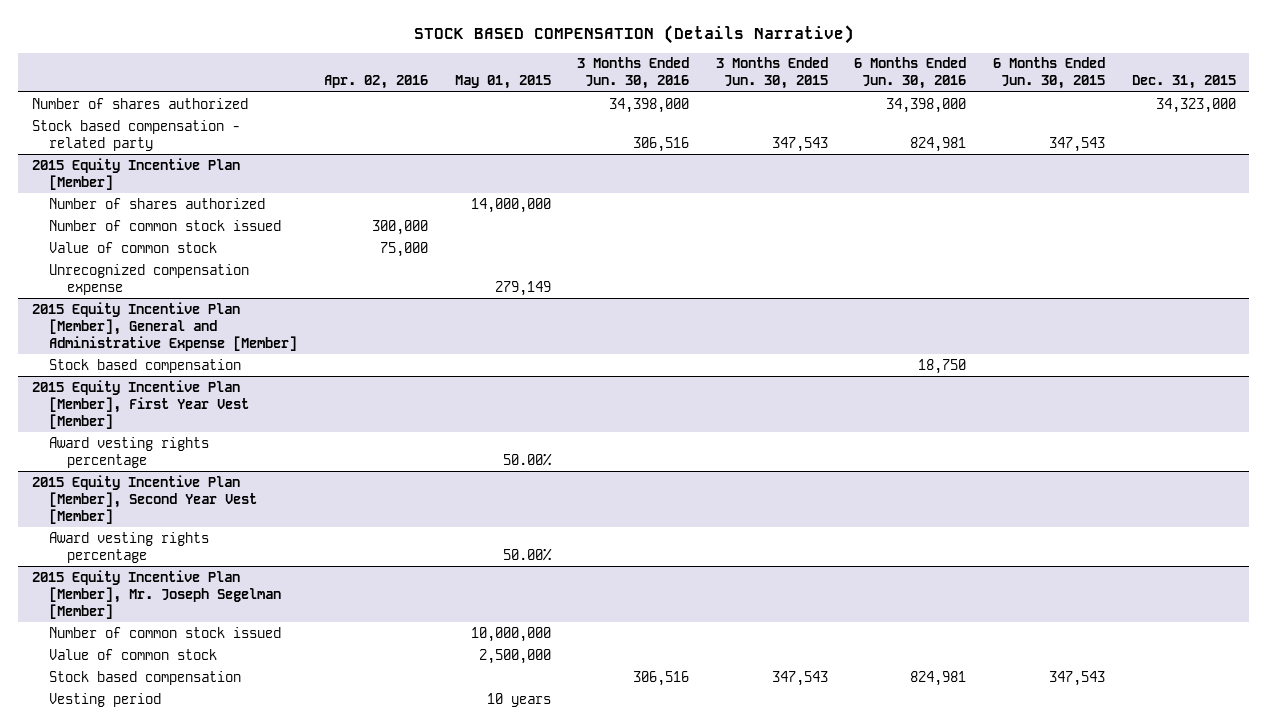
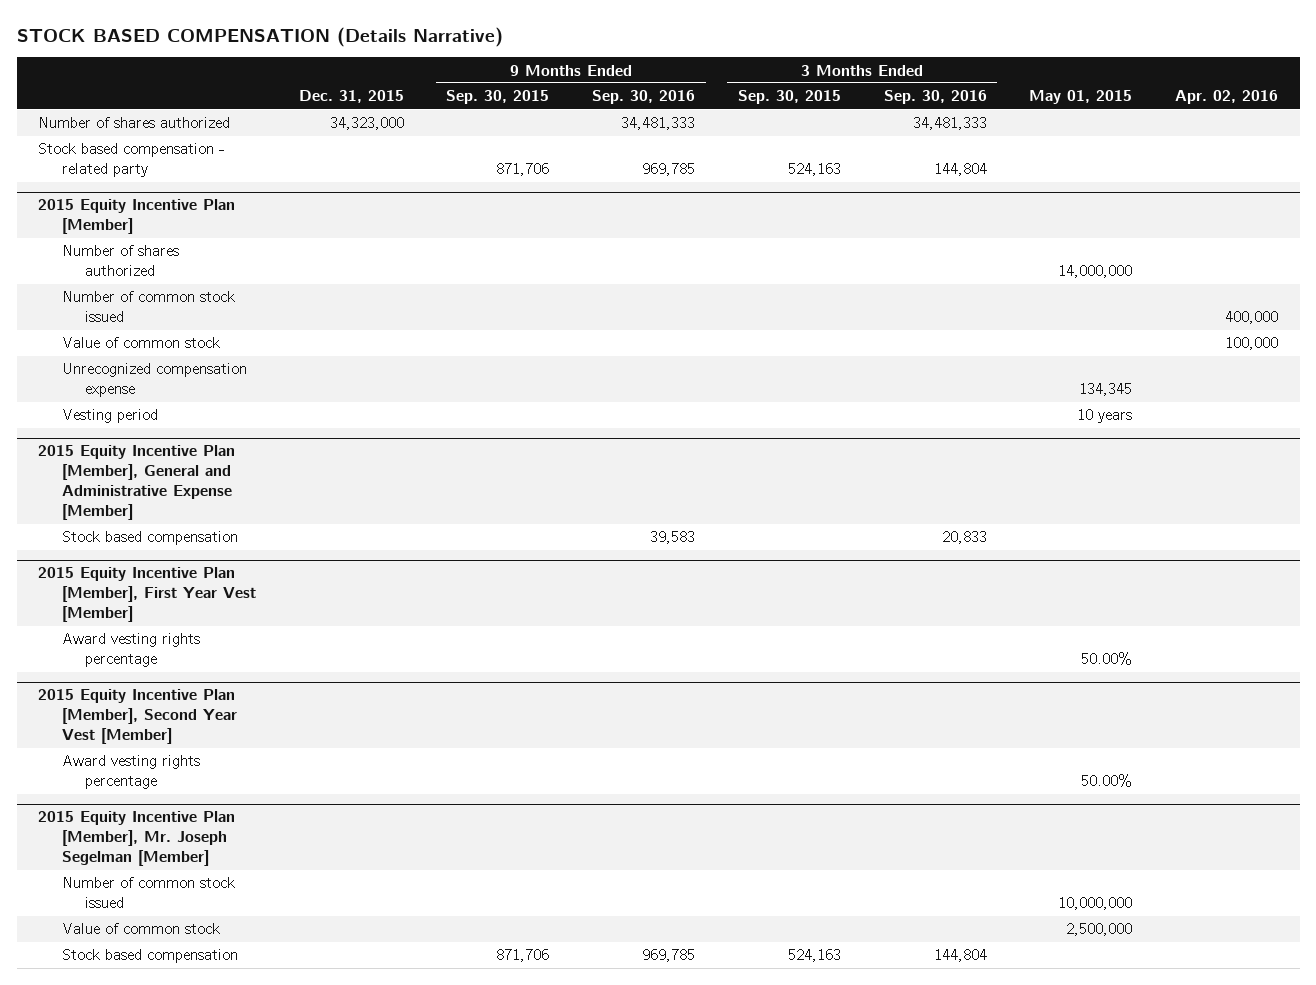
- | Apr. 02, 2016 | May 01, 2015 | 3 Months Ended Jun. 30, 2016 | 3 Months Ended Jun. 30, 2015 | 6 Months Ended Jun. 30, 2016 | 6 Months Ended Jun. 30, 2015 | Dec. 31, 2015
+ | Dec. 31, 2015 | 9 Months Ended Sep. 30, 2015 | 9 Months Ended Sep. 30, 2016 | 3 Months Ended Sep. 30, 2015 | 3 Months Ended Sep. 30, 2016 | May 01, 2015 | Apr. 02, 2016
@ 2015 Equity Incentive Plan [Member]
- Number of common stock issued | 300,000 | | | | | |
- Value of common stock | 75,000 | | | | | |
- Unrecognized compensation expense | | 279,149 | | | | |
+ Number of common stock issued | | | | | | | 400,000
+ Value of common stock | | | | | | | 100,000
+ Unrecognized compensation expense | | | | | | 134,345 |
+ Vesting period | | | | | | 10 years |
@ 2015 Equity Incentive Plan [Member], Mr. Joseph Segelman [Member]
- Vesting period | | 10 years | | | | |

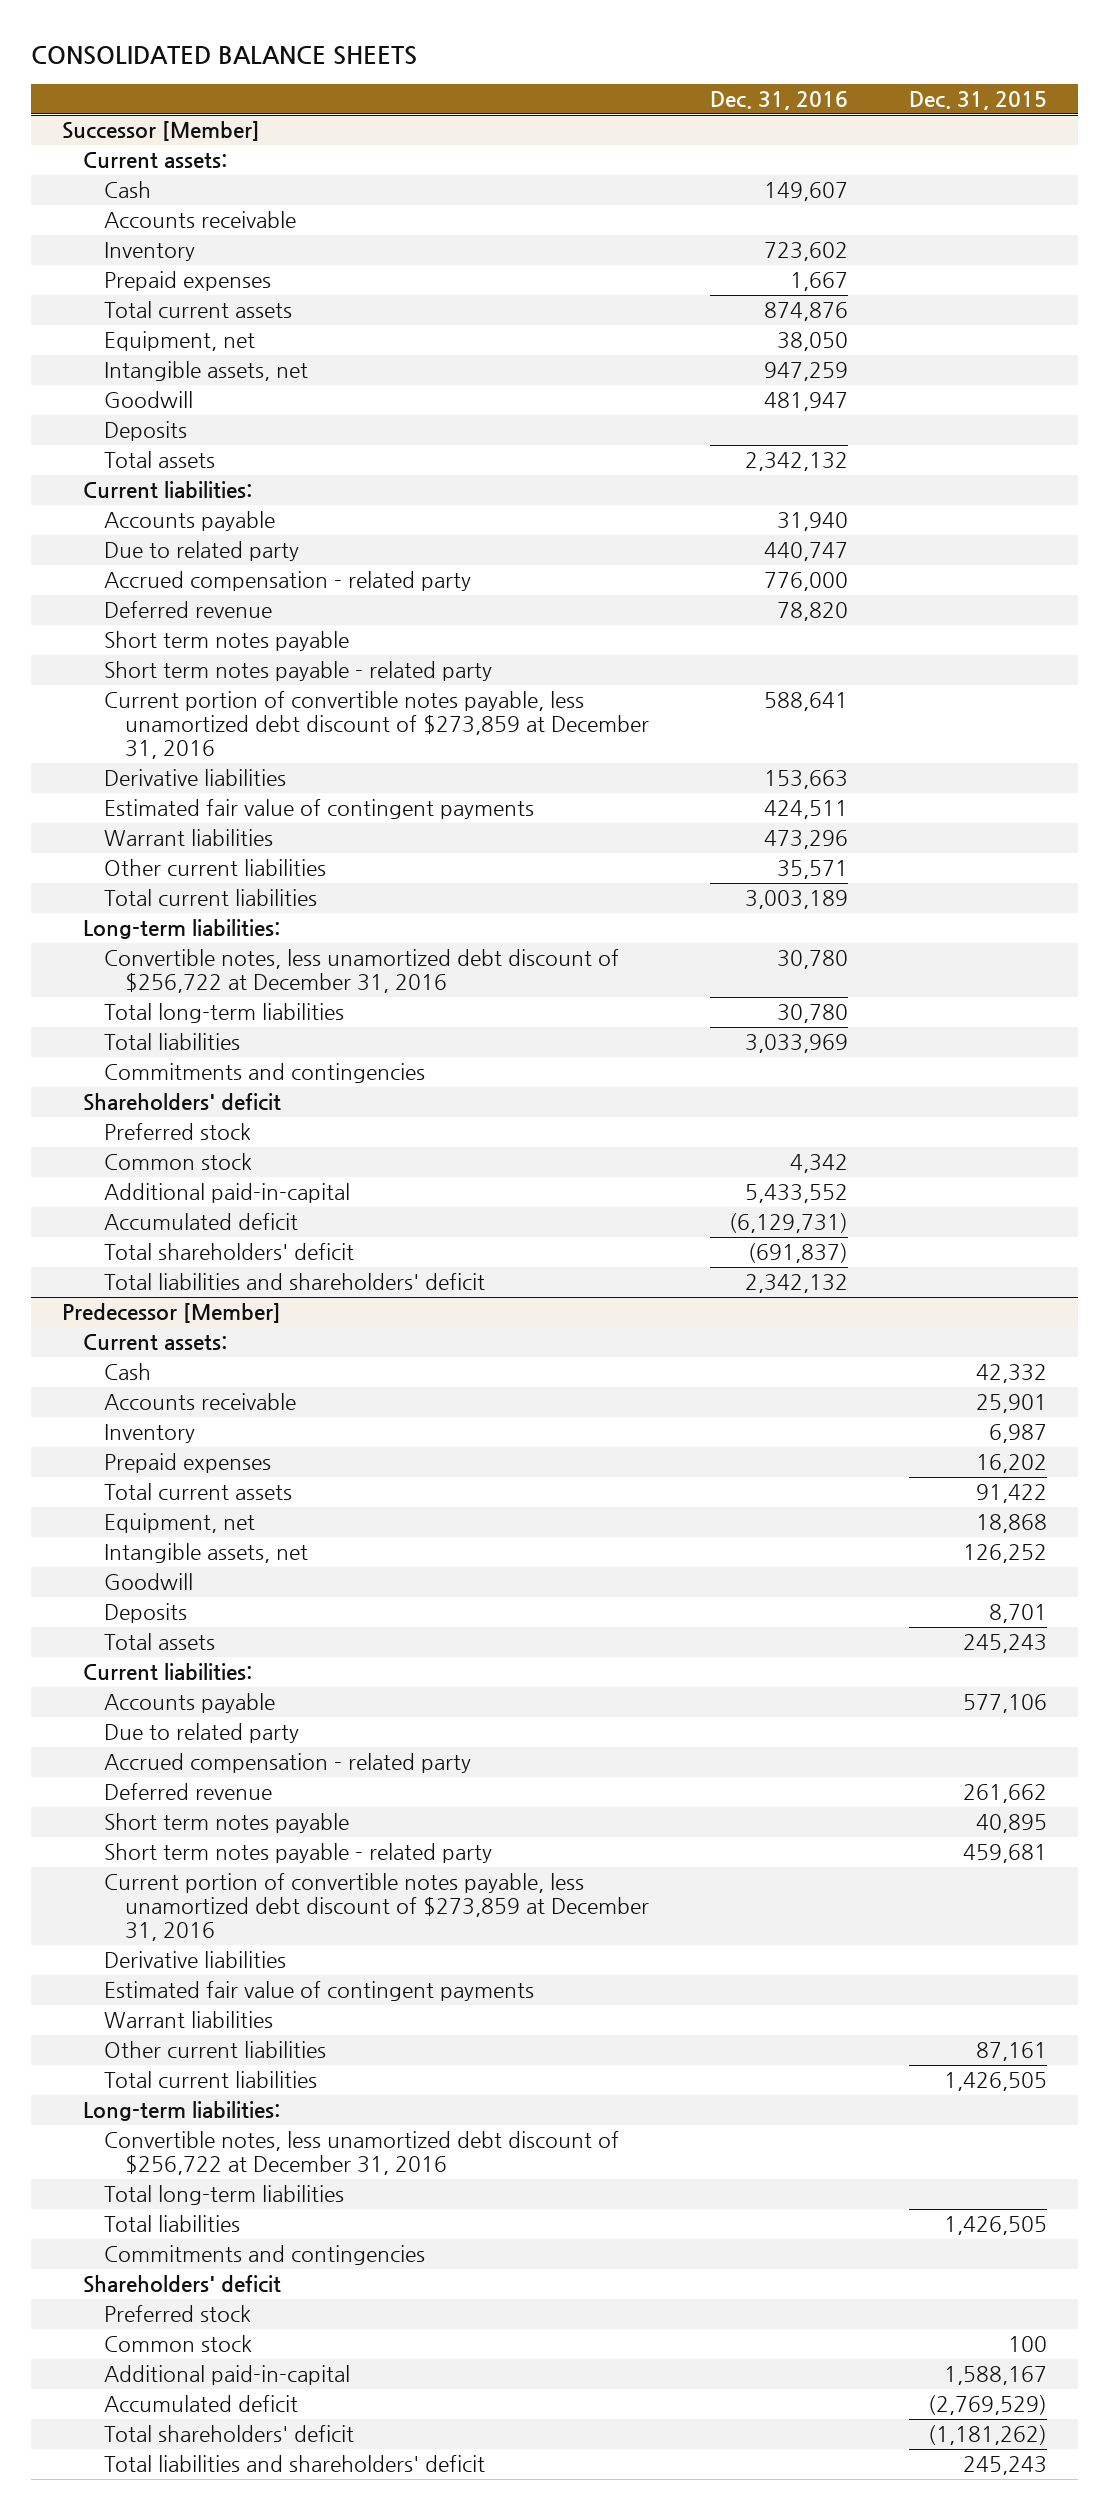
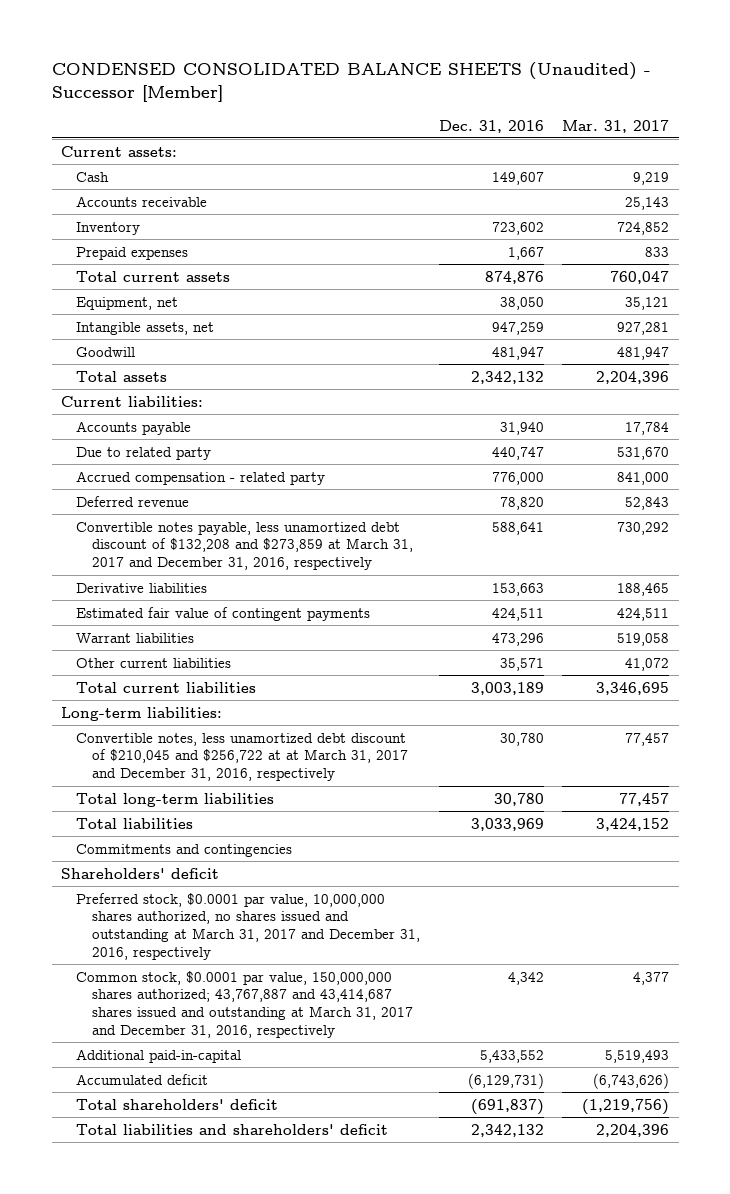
- CONSOLIDATED BALANCE SHEETS
+ CONDENSED CONSOLIDATED BALANCE SHEETS (Unaudited) - Successor [Member]
- | Dec. 31, 2016 | Dec. 31, 2015
+ | Dec. 31, 2016 | Mar. 31, 2017
- Successor [Member]
- Deposits
- Short term notes payable
- Short term notes payable - related party
- Current portion of convertible notes payable, less unamortized debt discount of $273,859 at December 31, 2016 | 588,641 |
+ Convertible notes payable, less unamortized debt discount of $132,208 and $273,859 at March 31, 2017 and December 31, 2016, respectively | 588,641 | 730,292
- Convertible notes, less unamortized debt discount of $256,722 at December 31, 2016 | 30,780 |
+ Convertible notes, less unamortized debt discount of $210,045 and $256,722 at at March 31, 2017 and December 31, 2016, respectively | 30,780 | 77,457
- Preferred stock
- Common stock | 4,342 |
+ Preferred stock, $0.0001 par value, 10,000,000 shares authorized, no shares issued and outstanding at March 31, 2017 and December 31, 2016, respectively
+ Common stock, $0.0001 par value, 150,000,000 shares authorized; 43,767,887 and 43,414,687 shares issued and outstanding at March 31, 2017 and December 31, 2016, respectively | 4,342 | 4,377
- Predecessor [Member]
- Current assets:
- Cash | | 42,332
- Accounts receivable | | 25,901
- Inventory | | 6,987
- Prepaid expenses | | 16,202
- Total current assets | | 91,422
- Equipment, net | | 18,868
- Intangible assets, net | | 126,252
- Goodwill
- Deposits | | 8,701
- Total assets | | 245,243
- Current liabilities:
- Accounts payable | | 577,106
- Due to related party
- Accrued compensation - related party
- Deferred revenue | | 261,662
- Short term notes payable | | 40,895
- Short term notes payable - related party | | 459,681
- Current portion of convertible notes payable, less unamortized debt discount of $273,859 at December 31, 2016
- Derivative liabilities
- Estimated fair value of contingent payments
- Warrant liabilities
- Other current liabilities | | 87,161
- Total current liabilities | | 1,426,505
- Long-term liabilities:
- Convertible notes, less unamortized debt discount of $256,722 at December 31, 2016
- Total long-term liabilities
- Total liabilities | | 1,426,505
- Commitments and contingencies
- Shareholders' deficit
- Preferred stock
- Common stock | | 100
- Additional paid-in-capital | | 1,588,167
- Accumulated deficit | | (2,769,529)
- Total shareholders' deficit | | (1,181,262)
- Total liabilities and shareholders' deficit | | 245,243

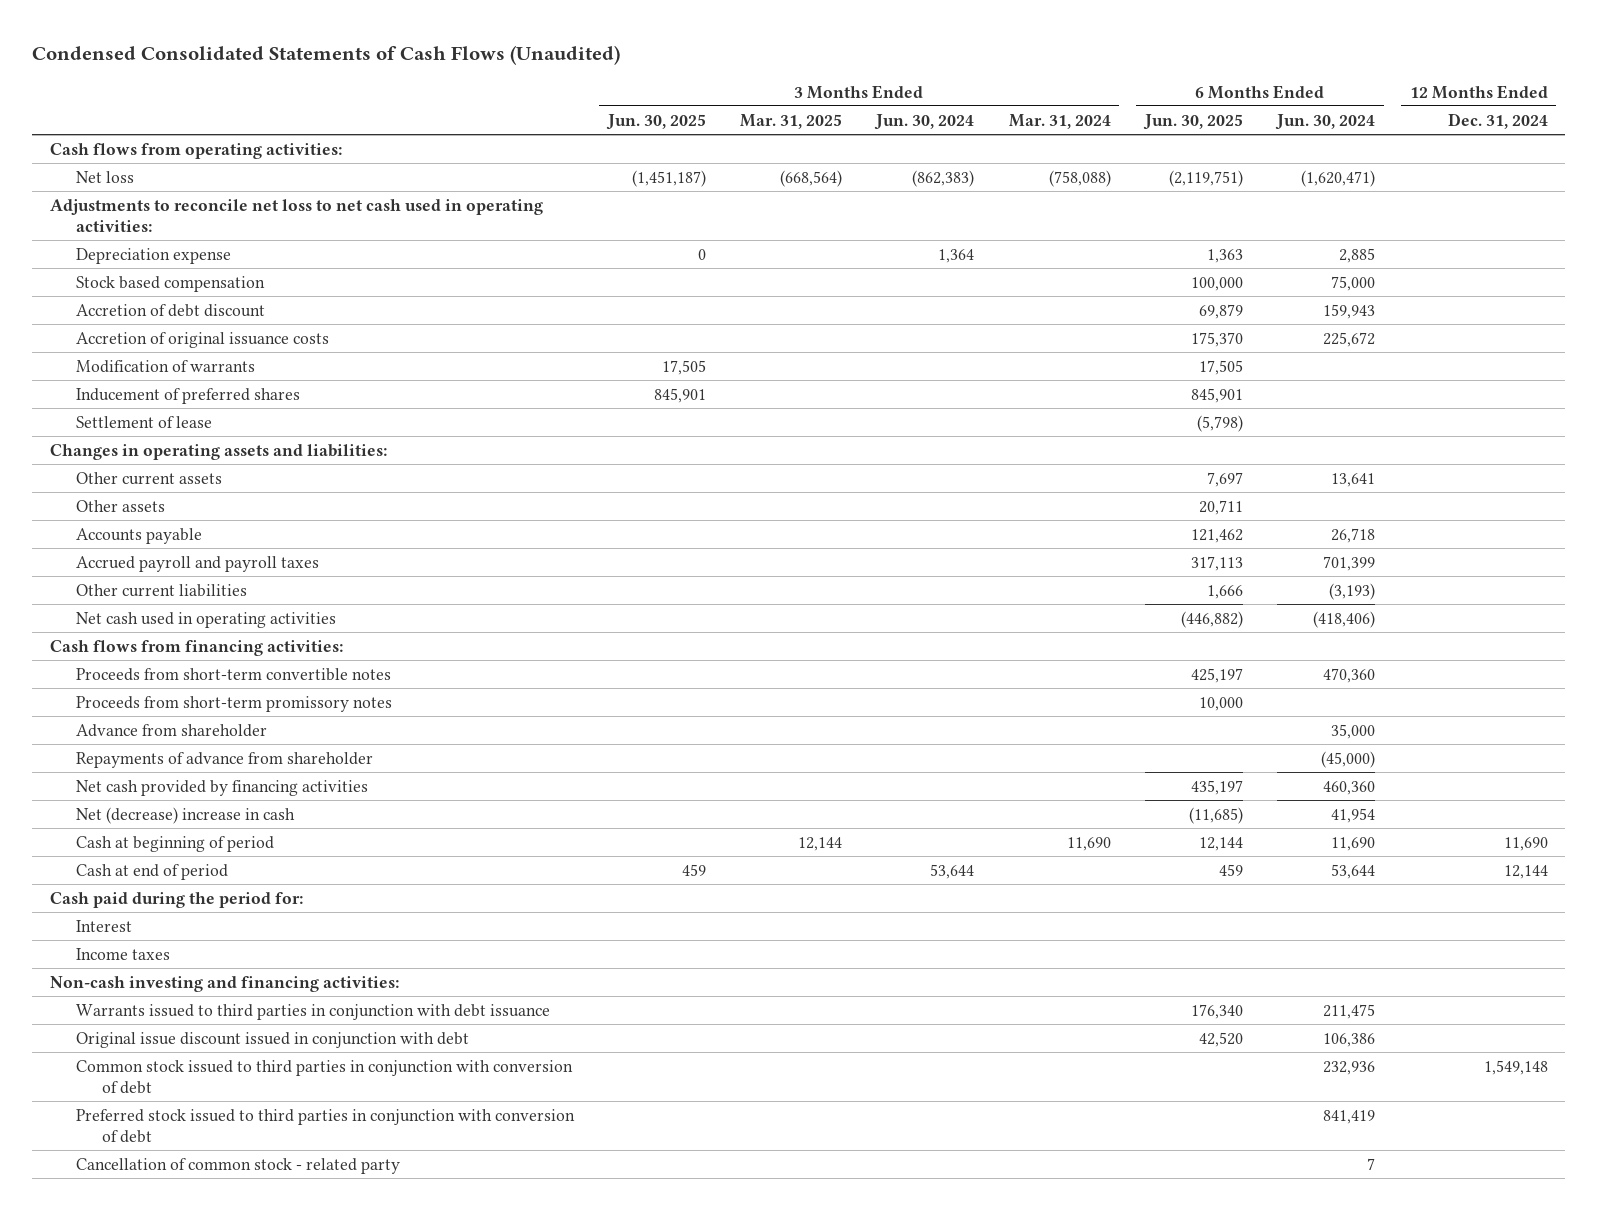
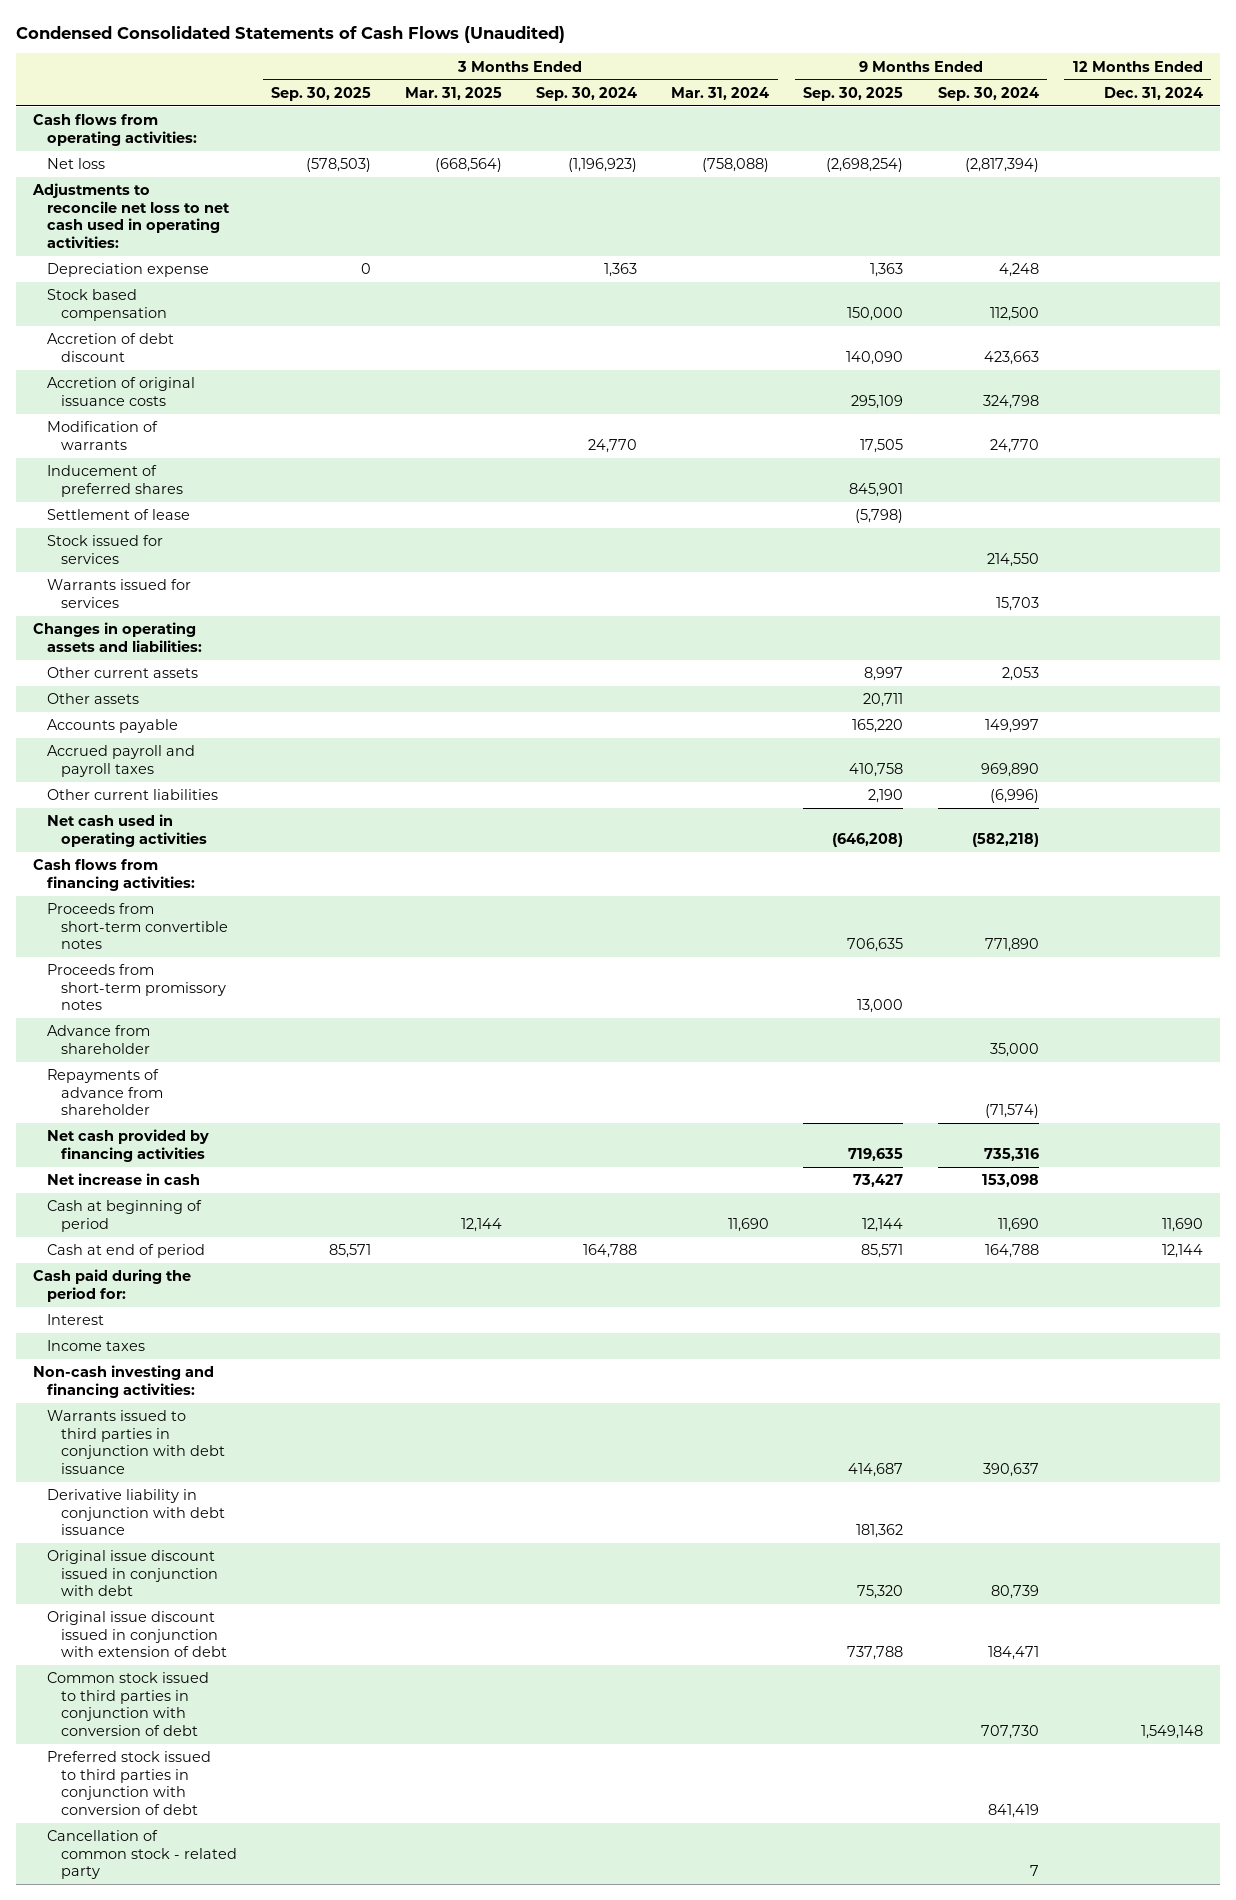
- | 3 Months Ended Jun. 30, 2025 | 3 Months Ended Mar. 31, 2025 | 3 Months Ended Jun. 30, 2024 | 3 Months Ended Mar. 31, 2024 | 6 Months Ended Jun. 30, 2025 | 6 Months Ended Jun. 30, 2024 | 12 Months Ended Dec. 31, 2024
+ | 3 Months Ended Sep. 30, 2025 | 3 Months Ended Mar. 31, 2025 | 3 Months Ended Sep. 30, 2024 | 3 Months Ended Mar. 31, 2024 | 9 Months Ended Sep. 30, 2025 | 9 Months Ended Sep. 30, 2024 | 12 Months Ended Dec. 31, 2024
+ Stock issued for services | | | | | | 214,550 |
+ Warrants issued for services | | | | | | 15,703 |
- Net (decrease) increase in cash | | | | | (11,685) | 41,954 |
+ Net increase in cash | | | | | 73,427 | 153,098 |
+ Derivative liability in conjunction with debt issuance | | | | | 181,362 | |
+ Original issue discount issued in conjunction with extension of debt | | | | | 737,788 | 184,471 |

